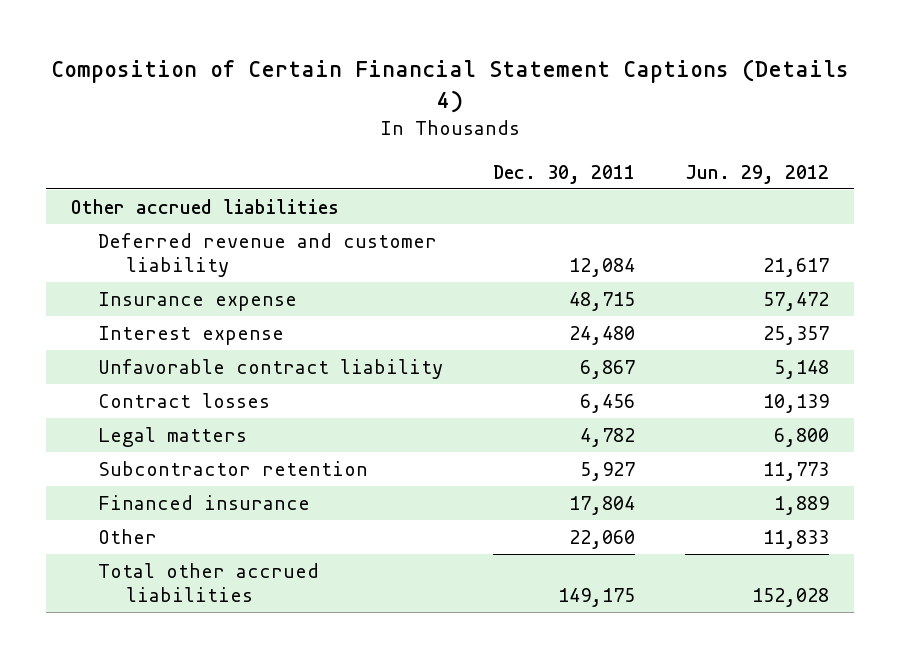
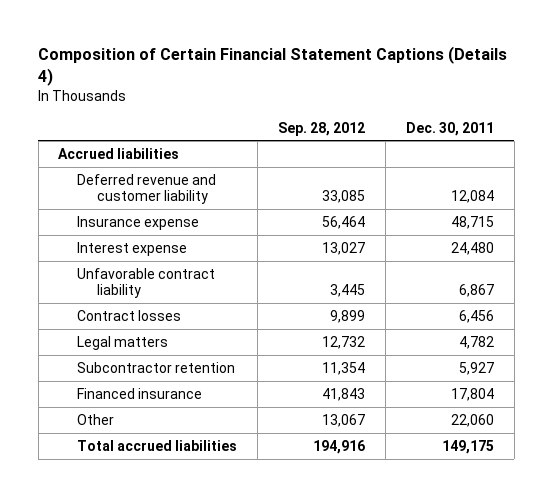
- | Dec. 30, 2011 | Jun. 29, 2012
+ | Sep. 28, 2012 | Dec. 30, 2011
- Other accrued liabilities
+ Accrued liabilities
- Total other accrued liabilities | 149,175 | 152,028
+ Total accrued liabilities | 194,916 | 149,175

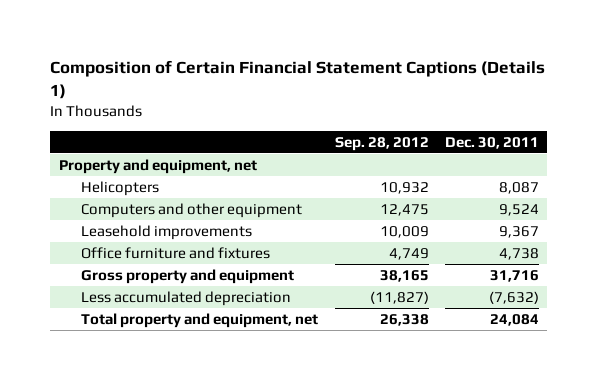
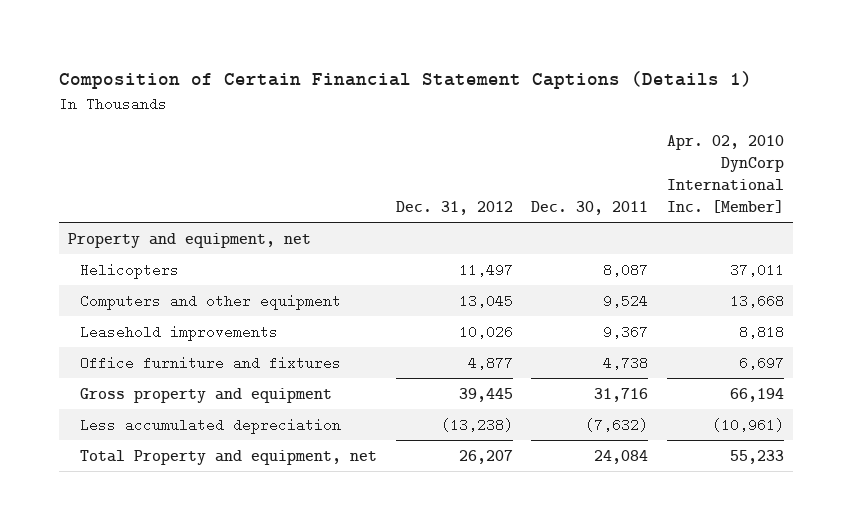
- | Sep. 28, 2012 | Dec. 30, 2011
+ | Dec. 31, 2012 | Dec. 30, 2011 | Apr. 02, 2010 DynCorp International Inc. [Member]
- Total property and equipment, net | 26,338 | 24,084
+ Total Property and equipment, net | 26,207 | 24,084 | 55,233

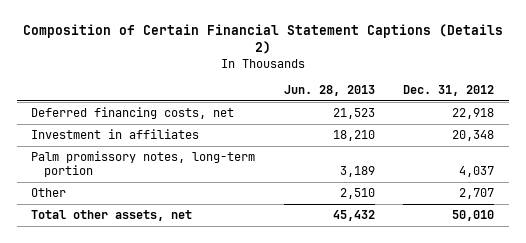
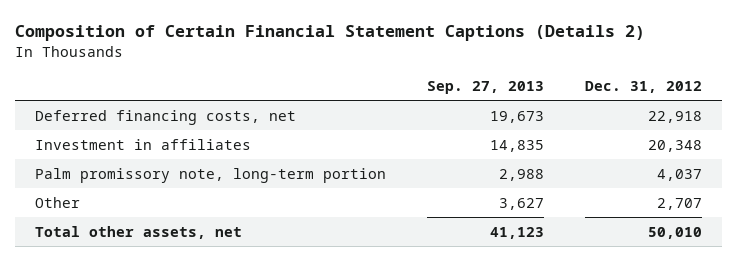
- | Jun. 28, 2013 | Dec. 31, 2012
+ | Sep. 27, 2013 | Dec. 31, 2012
- Palm promissory notes, long-term portion | 3,189 | 4,037
+ Palm promissory note, long-term portion | 2,988 | 4,037

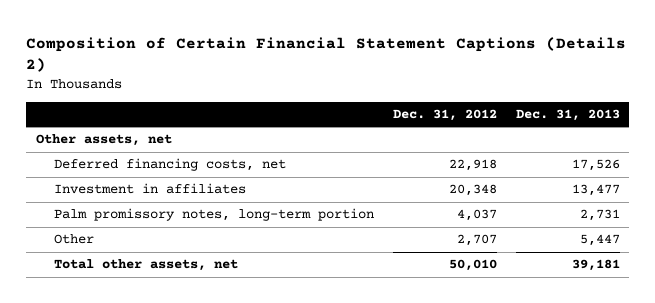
- | Sep. 27, 2013 | Dec. 31, 2012
+ | Dec. 31, 2012 | Dec. 31, 2013
+ Other assets, net
- Palm promissory note, long-term portion | 2,988 | 4,037
+ Palm promissory notes, long-term portion | 4,037 | 2,731

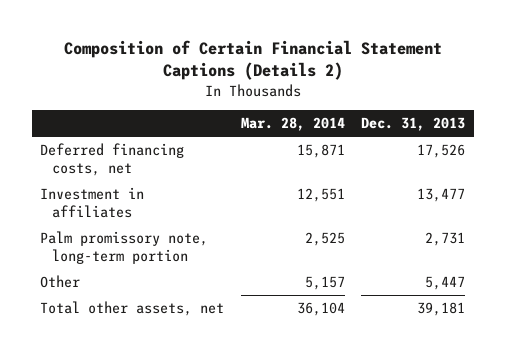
- | Dec. 31, 2012 | Dec. 31, 2013
+ | Mar. 28, 2014 | Dec. 31, 2013
- Other assets, net
- Palm promissory notes, long-term portion | 4,037 | 2,731
+ Palm promissory note, long-term portion | 2,525 | 2,731

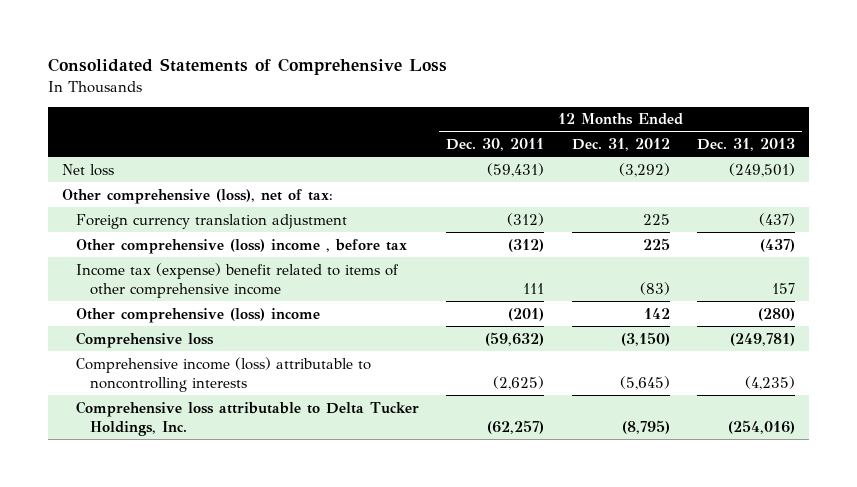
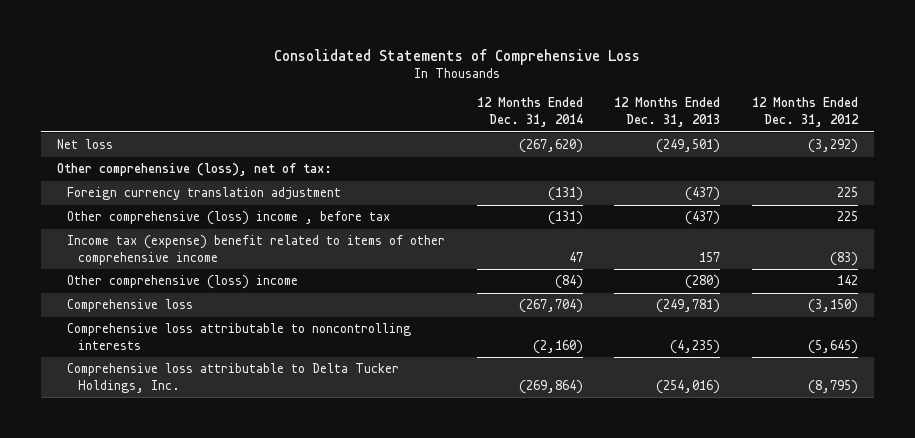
- | 12 Months Ended Dec. 30, 2011 | 12 Months Ended Dec. 31, 2012 | 12 Months Ended Dec. 31, 2013
+ | 12 Months Ended Dec. 31, 2014 | 12 Months Ended Dec. 31, 2013 | 12 Months Ended Dec. 31, 2012
- Comprehensive income (loss) attributable to noncontrolling interests | (2,625) | (5,645) | (4,235)
+ Comprehensive loss attributable to noncontrolling interests | (2,160) | (4,235) | (5,645)

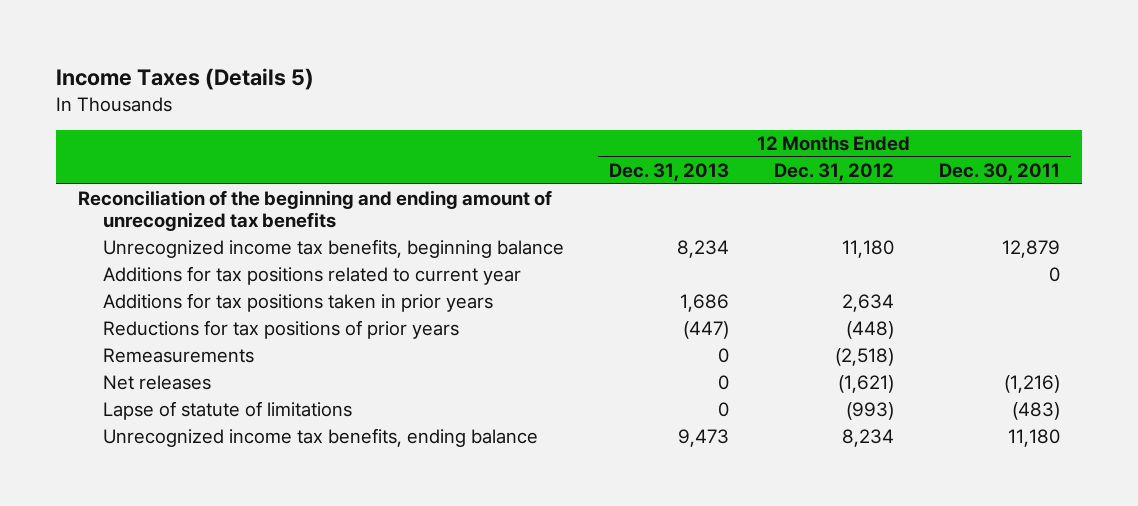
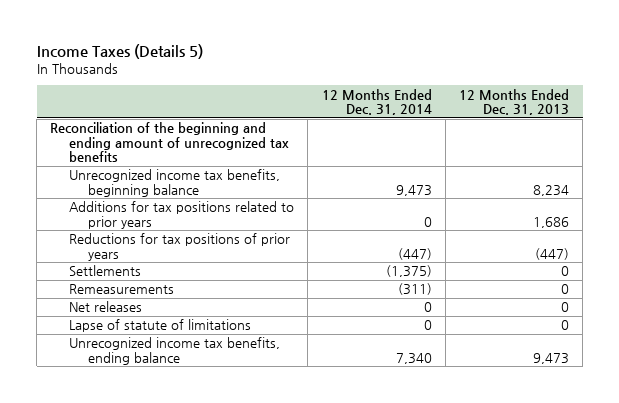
- | 12 Months Ended Dec. 31, 2013 | 12 Months Ended Dec. 31, 2012 | 12 Months Ended Dec. 30, 2011
+ | 12 Months Ended Dec. 31, 2014 | 12 Months Ended Dec. 31, 2013
- Additions for tax positions related to current year | | | 0
- Additions for tax positions taken in prior years | 1,686 | 2,634 |
+ Additions for tax positions related to prior years | 0 | 1,686
+ Settlements | (1,375) | 0

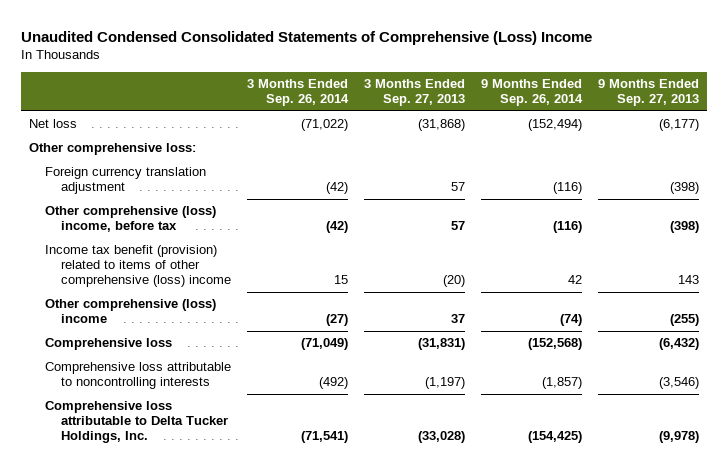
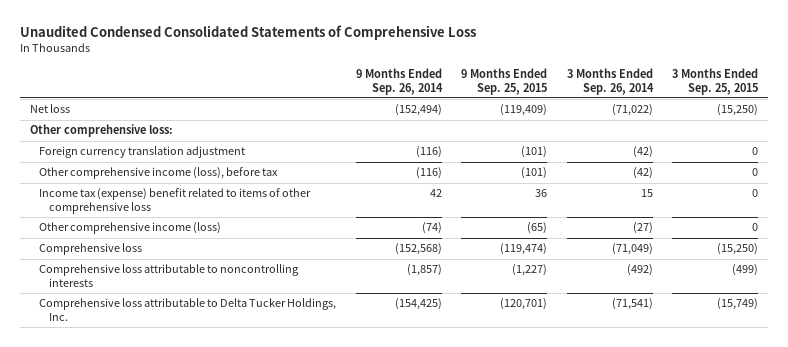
- Unaudited Condensed Consolidated Statements of Comprehensive (Loss) Income
+ Unaudited Condensed Consolidated Statements of Comprehensive Loss
- | 3 Months Ended Sep. 26, 2014 | 3 Months Ended Sep. 27, 2013 | 9 Months Ended Sep. 26, 2014 | 9 Months Ended Sep. 27, 2013
+ | 9 Months Ended Sep. 26, 2014 | 9 Months Ended Sep. 25, 2015 | 3 Months Ended Sep. 26, 2014 | 3 Months Ended Sep. 25, 2015
- Other comprehensive (loss) income, before tax | (42) | 57 | (116) | (398)
- Income tax benefit (provision) related to items of other comprehensive (loss) income | 15 | (20) | 42 | 143
- Other comprehensive (loss) income | (27) | 37 | (74) | (255)
+ Other comprehensive income (loss), before tax | (116) | (101) | (42) | 0
+ Income tax (expense) benefit related to items of other comprehensive loss | 42 | 36 | 15 | 0
+ Other comprehensive income (loss) | (74) | (65) | (27) | 0

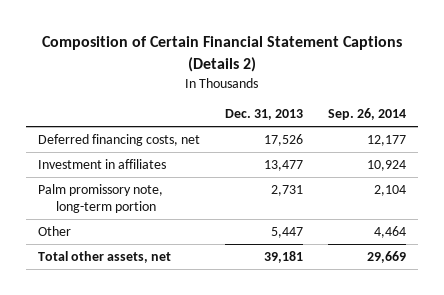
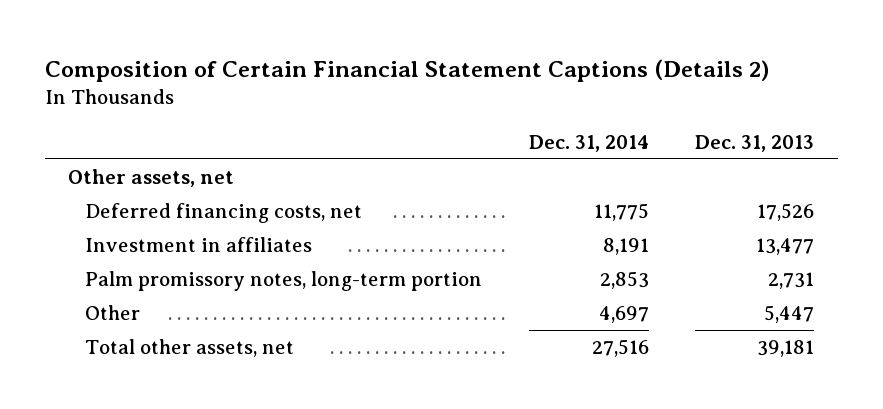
- | Dec. 31, 2013 | Sep. 26, 2014
+ | Dec. 31, 2014 | Dec. 31, 2013
+ Other assets, net
- Palm promissory note, long-term portion | 2,731 | 2,104
+ Palm promissory notes, long-term portion | 2,853 | 2,731

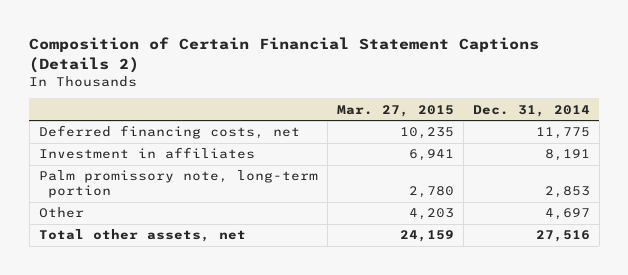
- | Dec. 31, 2014 | Dec. 31, 2013
+ | Mar. 27, 2015 | Dec. 31, 2014
- Other assets, net
- Palm promissory notes, long-term portion | 2,853 | 2,731
+ Palm promissory note, long-term portion | 2,780 | 2,853

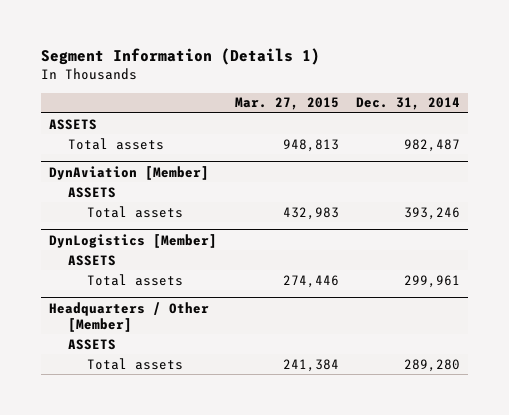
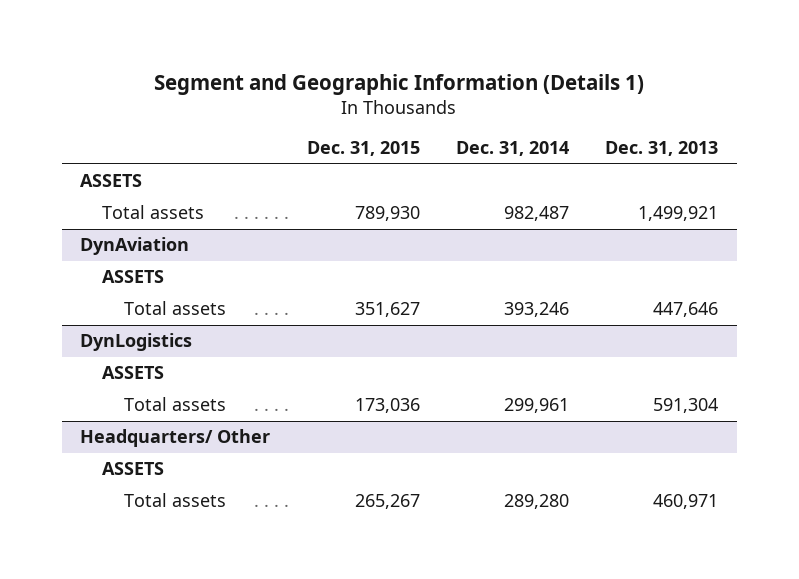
- Segment Information (Details 1)
+ Segment and Geographic Information (Details 1)
- | Mar. 27, 2015 | Dec. 31, 2014
+ | Dec. 31, 2015 | Dec. 31, 2014 | Dec. 31, 2013
- DynAviation [Member]
+ DynAviation
- DynLogistics [Member]
+ DynLogistics
- Headquarters / Other [Member]
+ Headquarters/ Other

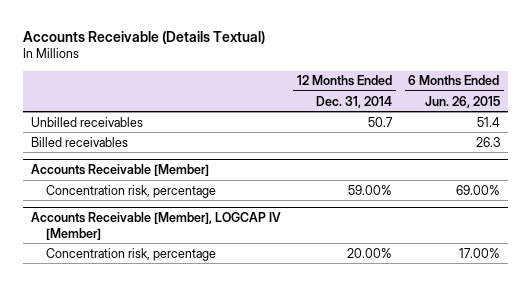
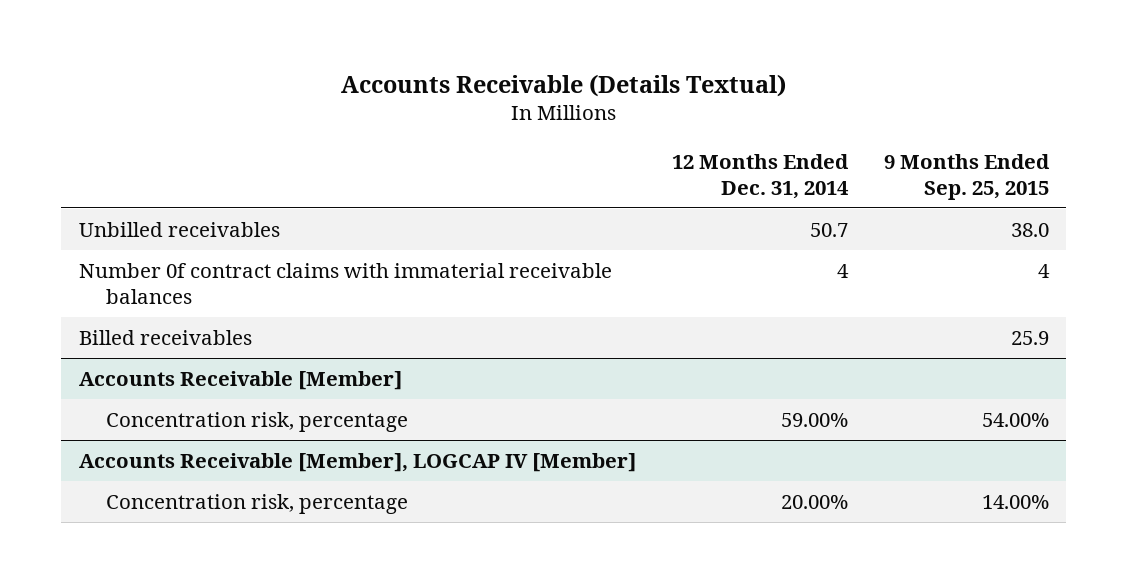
- | 12 Months Ended Dec. 31, 2014 | 6 Months Ended Jun. 26, 2015
+ | 12 Months Ended Dec. 31, 2014 | 9 Months Ended Sep. 25, 2015
+ Number 0f contract claims with immaterial receivable balances | 4 | 4

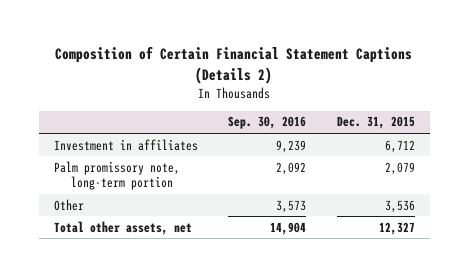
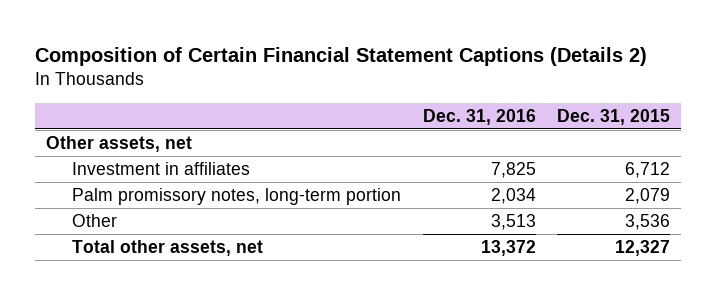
- | Sep. 30, 2016 | Dec. 31, 2015
+ | Dec. 31, 2016 | Dec. 31, 2015
+ Other assets, net
- Palm promissory note, long-term portion | 2,092 | 2,079
+ Palm promissory notes, long-term portion | 2,034 | 2,079

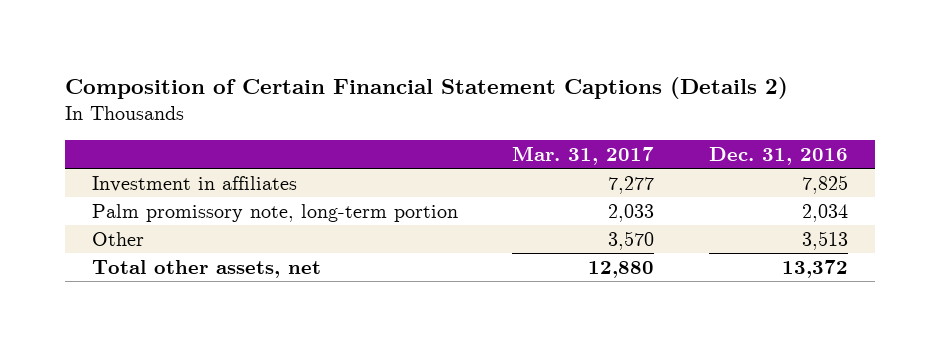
- | Dec. 31, 2016 | Dec. 31, 2015
+ | Mar. 31, 2017 | Dec. 31, 2016
- Other assets, net
- Palm promissory notes, long-term portion | 2,034 | 2,079
+ Palm promissory note, long-term portion | 2,033 | 2,034

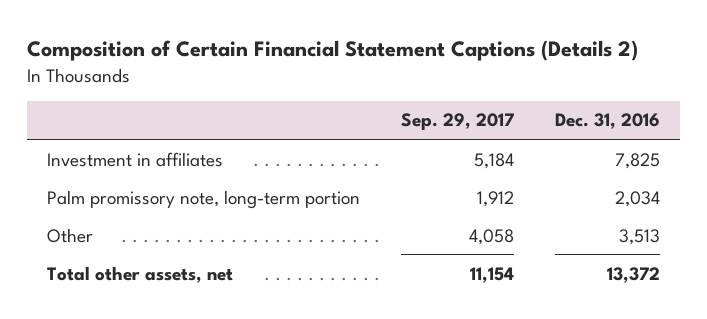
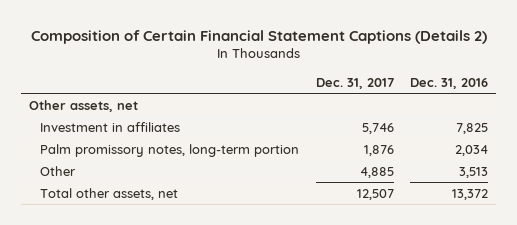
- | Sep. 29, 2017 | Dec. 31, 2016
+ | Dec. 31, 2017 | Dec. 31, 2016
+ Other assets, net
- Palm promissory note, long-term portion | 1,912 | 2,034
+ Palm promissory notes, long-term portion | 1,876 | 2,034

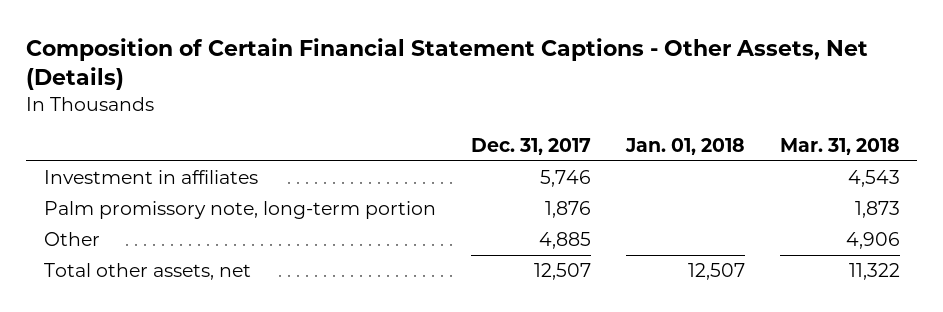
- Composition of Certain Financial Statement Captions (Details 2)
+ Composition of Certain Financial Statement Captions - Other Assets, Net (Details)
- | Dec. 31, 2017 | Dec. 31, 2016
+ | Dec. 31, 2017 | Jan. 01, 2018 | Mar. 31, 2018
- Other assets, net
- Palm promissory notes, long-term portion | 1,876 | 2,034
+ Palm promissory note, long-term portion | 1,876 | | 1,873

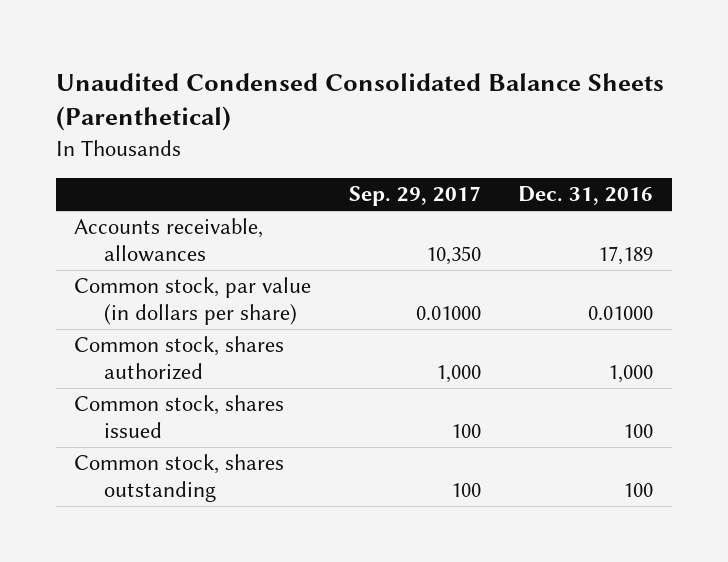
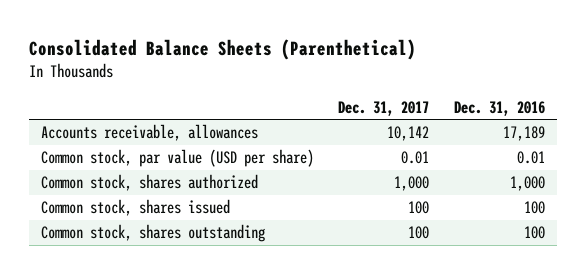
- Unaudited Condensed Consolidated Balance Sheets (Parenthetical)
+ Consolidated Balance Sheets (Parenthetical)
- | Sep. 29, 2017 | Dec. 31, 2016
+ | Dec. 31, 2017 | Dec. 31, 2016
- Common stock, par value (in dollars per share) | 0.01000 | 0.01000
+ Common stock, par value (USD per share) | 0.01 | 0.01

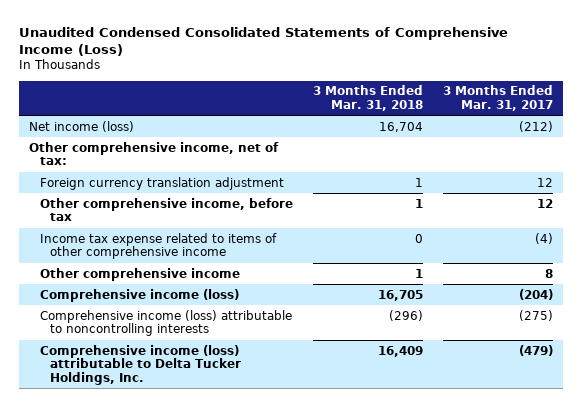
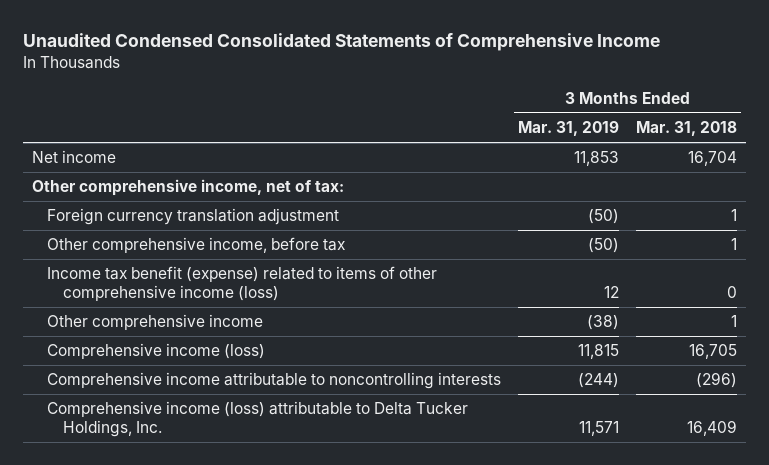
- Unaudited Condensed Consolidated Statements of Comprehensive Income (Loss)
+ Unaudited Condensed Consolidated Statements of Comprehensive Income
- | 3 Months Ended Mar. 31, 2018 | 3 Months Ended Mar. 31, 2017
+ | 3 Months Ended Mar. 31, 2019 | 3 Months Ended Mar. 31, 2018
- Net income (loss) | 16,704 | (212)
+ Net income | 11,853 | 16,704
- Income tax expense related to items of other comprehensive income | 0 | (4)
+ Income tax benefit (expense) related to items of other comprehensive income (loss) | 12 | 0
- Comprehensive income (loss) attributable to noncontrolling interests | (296) | (275)
+ Comprehensive income attributable to noncontrolling interests | (244) | (296)

